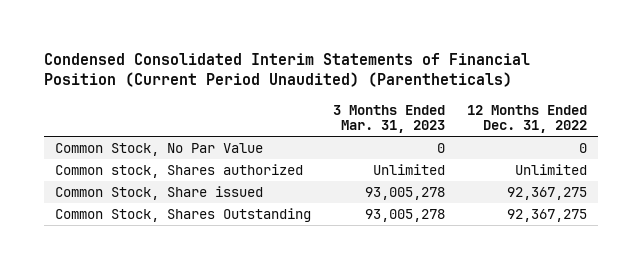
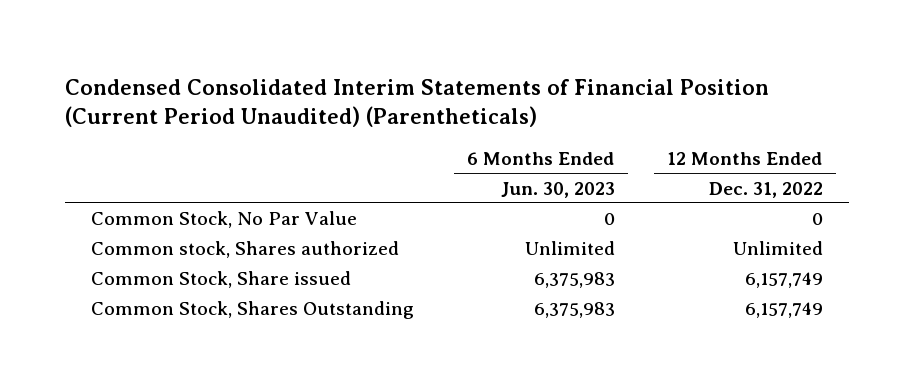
- | 3 Months Ended Mar. 31, 2023 | 12 Months Ended Dec. 31, 2022
+ | 6 Months Ended Jun. 30, 2023 | 12 Months Ended Dec. 31, 2022
- Common Stock, Share issued | 93,005,278 | 92,367,275
- Common Stock, Shares Outstanding | 93,005,278 | 92,367,275
+ Common Stock, Share issued | 6,375,983 | 6,157,749
+ Common Stock, Shares Outstanding | 6,375,983 | 6,157,749

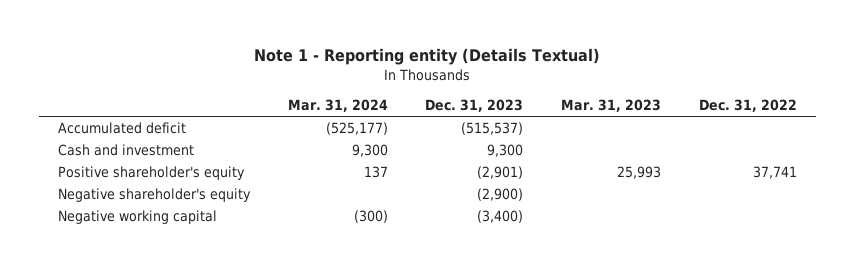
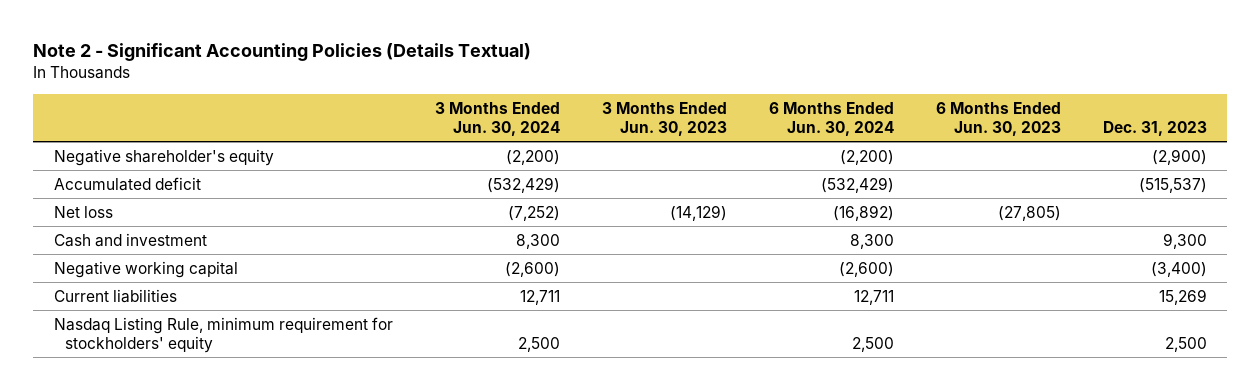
- Note 1 - Reporting entity (Details Textual)
+ Note 2 - Significant Accounting Policies (Details Textual)
- | Mar. 31, 2024 | Dec. 31, 2023 | Mar. 31, 2023 | Dec. 31, 2022
+ | 3 Months Ended Jun. 30, 2024 | 3 Months Ended Jun. 30, 2023 | 6 Months Ended Jun. 30, 2024 | 6 Months Ended Jun. 30, 2023 | Dec. 31, 2023
moved up: Negative shareholder's equity | (2,200) | | (2,200) | | (2,900)
+ Net loss | (7,252) | (14,129) | (16,892) | (27,805) |
- Positive shareholder's equity | 137 | (2,901) | 25,993 | 37,741
+ Current liabilities | 12,711 | | 12,711 | | 15,269
+ Nasdaq Listing Rule, minimum requirement for stockholders' equity | 2,500 | | 2,500 | | 2,500

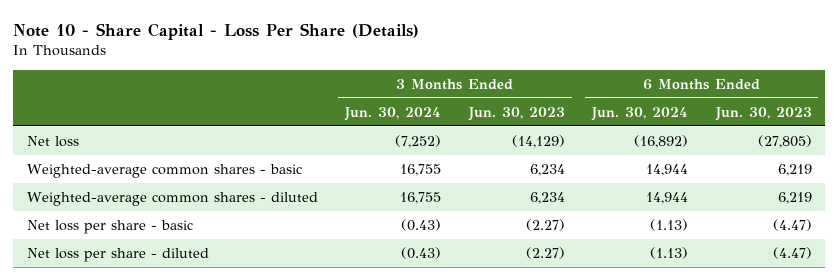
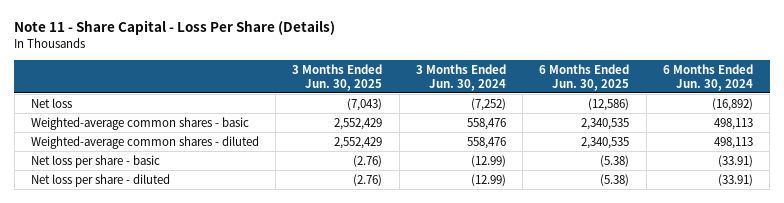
- Note 10 - Share Capital - Loss Per Share (Details)
+ Note 11 - Share Capital - Loss Per Share (Details)
- | 3 Months Ended Jun. 30, 2024 | 3 Months Ended Jun. 30, 2023 | 6 Months Ended Jun. 30, 2024 | 6 Months Ended Jun. 30, 2023
+ | 3 Months Ended Jun. 30, 2025 | 3 Months Ended Jun. 30, 2024 | 6 Months Ended Jun. 30, 2025 | 6 Months Ended Jun. 30, 2024
- Weighted-average common shares - basic | 16,755 | 6,234 | 14,944 | 6,219
- Weighted-average common shares - diluted | 16,755 | 6,234 | 14,944 | 6,219
- Net loss per share - basic | (0.43) | (2.27) | (1.13) | (4.47)
- Net loss per share - diluted | (0.43) | (2.27) | (1.13) | (4.47)
+ Weighted-average common shares - basic | 2,552,429 | 558,476 | 2,340,535 | 498,113
+ Weighted-average common shares - diluted | 2,552,429 | 558,476 | 2,340,535 | 498,113
+ Net loss per share - basic | (2.76) | (12.99) | (5.38) | (33.91)
+ Net loss per share - diluted | (2.76) | (12.99) | (5.38) | (33.91)

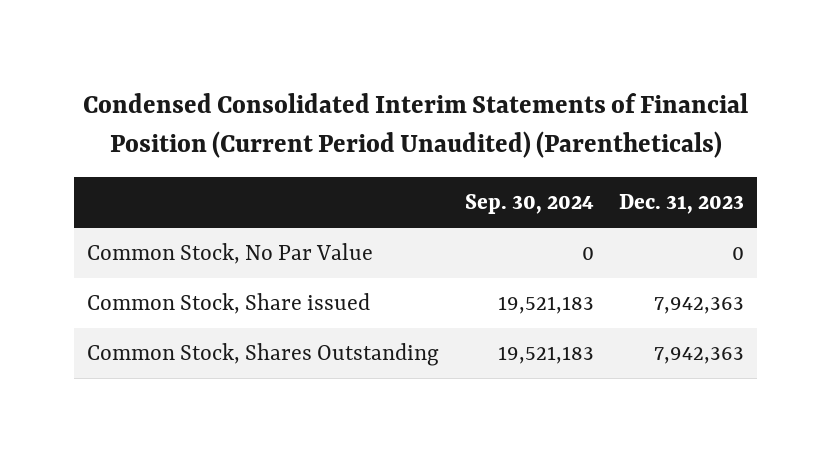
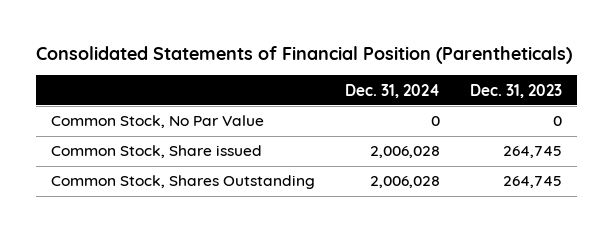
- Condensed Consolidated Interim Statements of Financial Position (Current Period Unaudited) (Parentheticals)
+ Consolidated Statements of Financial Position (Parentheticals)
- | Sep. 30, 2024 | Dec. 31, 2023
+ | Dec. 31, 2024 | Dec. 31, 2023
- Common Stock, Share issued | 19,521,183 | 7,942,363
- Common Stock, Shares Outstanding | 19,521,183 | 7,942,363
+ Common Stock, Share issued | 2,006,028 | 264,745
+ Common Stock, Shares Outstanding | 2,006,028 | 264,745

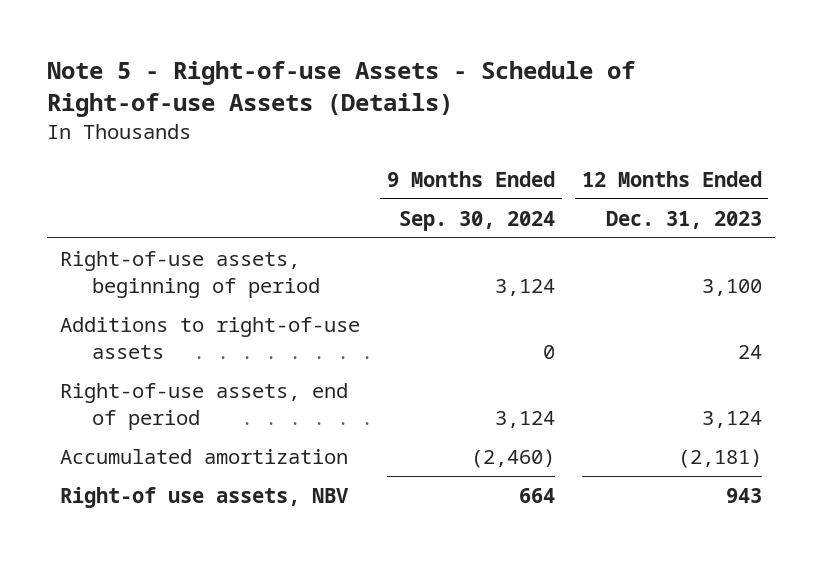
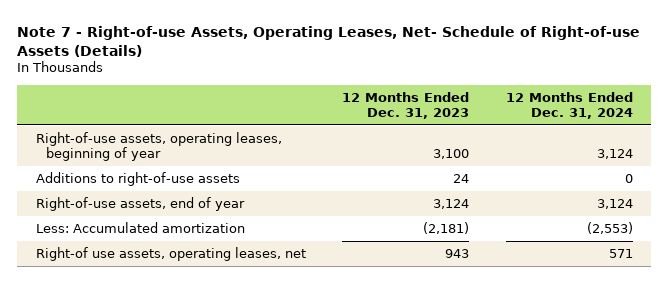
- Note 5 - Right-of-use Assets - Schedule of Right-of-use Assets (Details)
+ Note 7 - Right-of-use Assets, Operating Leases, Net- Schedule of Right-of-use Assets (Details)
- | 9 Months Ended Sep. 30, 2024 | 12 Months Ended Dec. 31, 2023
+ | 12 Months Ended Dec. 31, 2023 | 12 Months Ended Dec. 31, 2024
- Right-of-use assets, beginning of period | 3,124 | 3,100
+ Right-of-use assets, operating leases, beginning of year | 3,100 | 3,124
- Right-of-use assets, end of period | 3,124 | 3,124
- Accumulated amortization | (2,460) | (2,181)
- Right-of use assets, NBV | 664 | 943
+ Right-of-use assets, end of year | 3,124 | 3,124
+ Less: Accumulated amortization | (2,181) | (2,553)
+ Right-of use assets, operating leases, net | 943 | 571

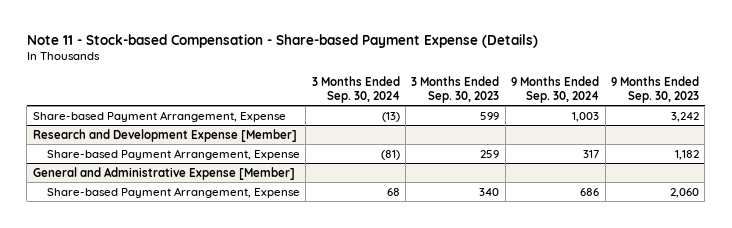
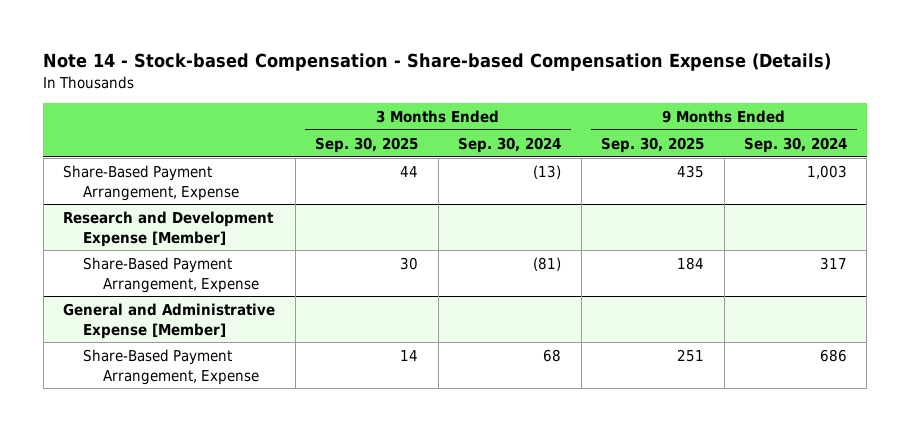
- Note 11 - Stock-based Compensation - Share-based Payment Expense (Details)
+ Note 14 - Stock-based Compensation - Share-based Compensation Expense (Details)
- | 3 Months Ended Sep. 30, 2024 | 3 Months Ended Sep. 30, 2023 | 9 Months Ended Sep. 30, 2024 | 9 Months Ended Sep. 30, 2023
+ | 3 Months Ended Sep. 30, 2025 | 3 Months Ended Sep. 30, 2024 | 9 Months Ended Sep. 30, 2025 | 9 Months Ended Sep. 30, 2024
- Share-based Payment Arrangement, Expense | (13) | 599 | 1,003 | 3,242
+ Share-Based Payment Arrangement, Expense | 44 | (13) | 435 | 1,003
@ Research and Development Expense [Member]
- Share-based Payment Arrangement, Expense | (81) | 259 | 317 | 1,182
+ Share-Based Payment Arrangement, Expense | 30 | (81) | 184 | 317
@ General and Administrative Expense [Member]
- Share-based Payment Arrangement, Expense | 68 | 340 | 686 | 2,060
+ Share-Based Payment Arrangement, Expense | 14 | 68 | 251 | 686

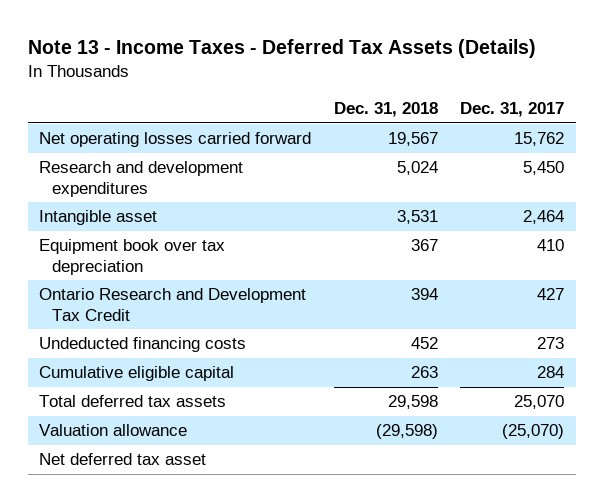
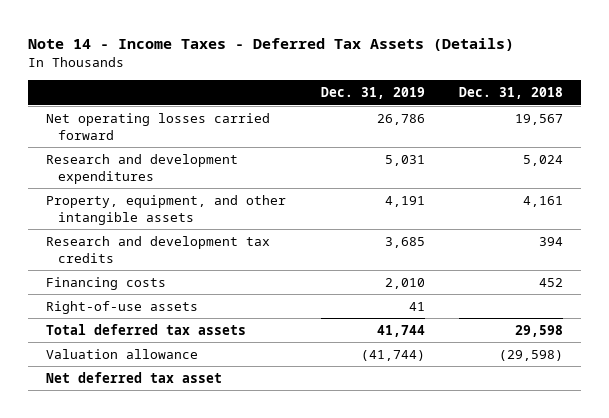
- Note 13 - Income Taxes - Deferred Tax Assets (Details)
+ Note 14 - Income Taxes - Deferred Tax Assets (Details)
- | Dec. 31, 2018 | Dec. 31, 2017
+ | Dec. 31, 2019 | Dec. 31, 2018
- Intangible asset | 3,531 | 2,464
- Equipment book over tax depreciation | 367 | 410
- Ontario Research and Development Tax Credit | 394 | 427
- Undeducted financing costs | 452 | 273
- Cumulative eligible capital | 263 | 284
+ Property, equipment, and other intangible assets | 4,191 | 4,161
+ Research and development tax credits | 3,685 | 394
+ Financing costs | 2,010 | 452
+ Right-of-use assets | 41 |

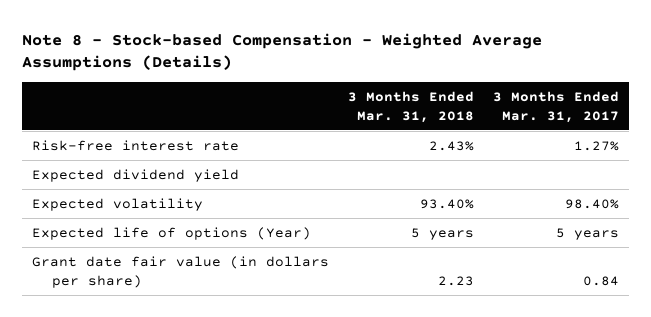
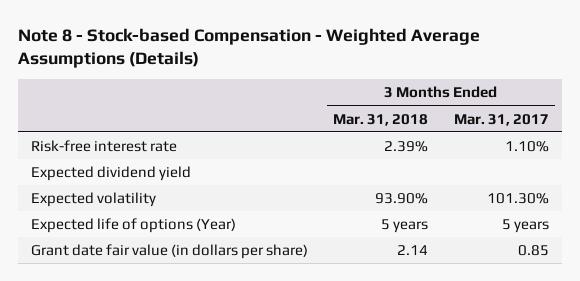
- Risk-free interest rate | 2.43% | 1.27%
+ Risk-free interest rate | 2.39% | 1.10%
- Expected volatility | 93.40% | 98.40%
+ Expected volatility | 93.90% | 101.30%
- Grant date fair value (in dollars per share) | 2.23 | 0.84
+ Grant date fair value (in dollars per share) | 2.14 | 0.85

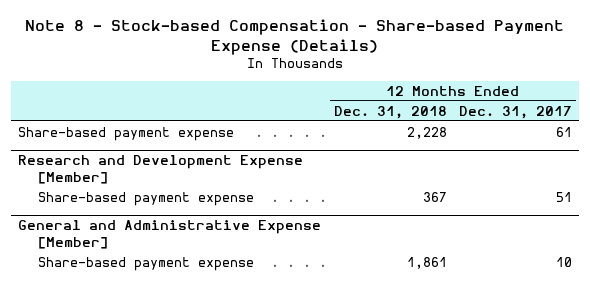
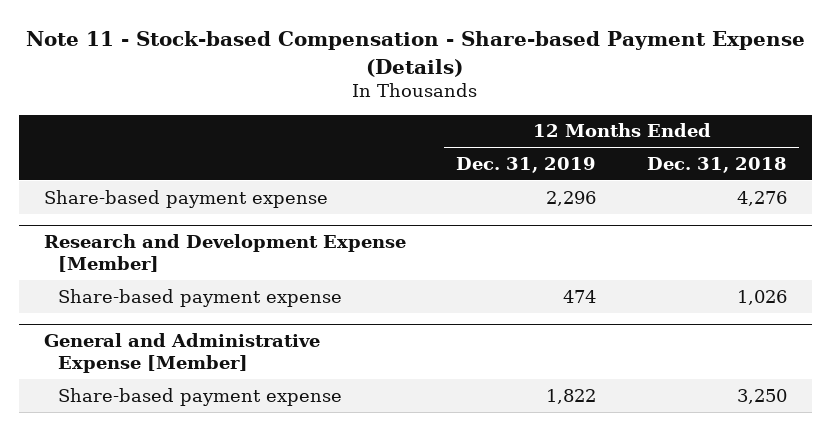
- Note 8 - Stock-based Compensation - Share-based Payment Expense (Details)
+ Note 11 - Stock-based Compensation - Share-based Payment Expense (Details)
- | 12 Months Ended Dec. 31, 2018 | 12 Months Ended Dec. 31, 2017
+ | 12 Months Ended Dec. 31, 2019 | 12 Months Ended Dec. 31, 2018
- Share-based payment expense | 2,228 | 61
+ Share-based payment expense | 2,296 | 4,276
@ Research and Development Expense [Member]
- Share-based payment expense | 367 | 51
+ Share-based payment expense | 474 | 1,026
@ General and Administrative Expense [Member]
- Share-based payment expense | 1,861 | 10
+ Share-based payment expense | 1,822 | 3,250

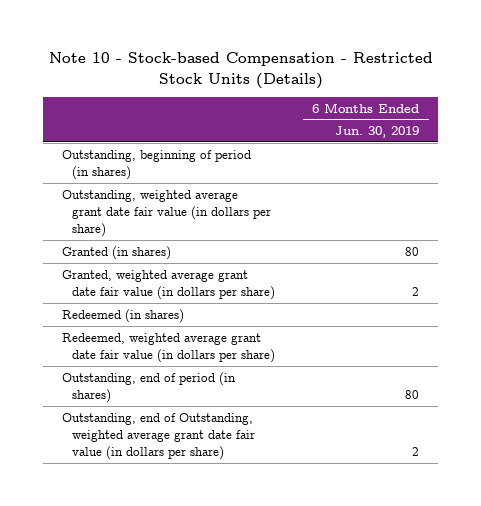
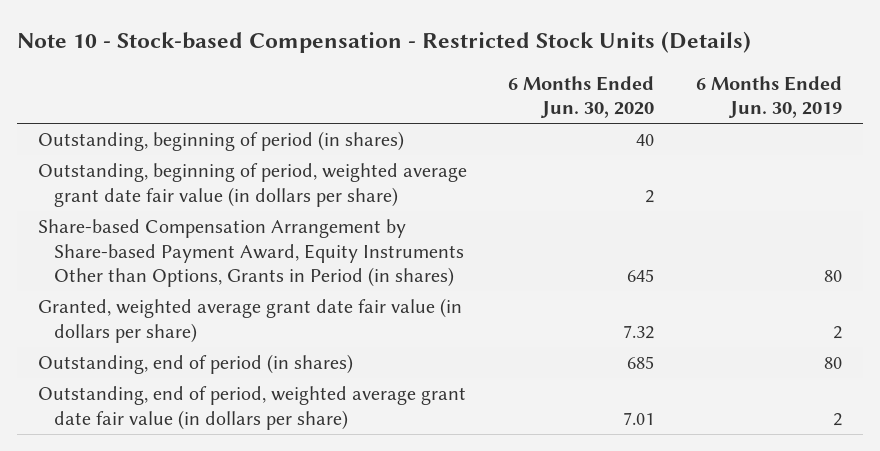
- | 6 Months Ended Jun. 30, 2019
+ | 6 Months Ended Jun. 30, 2020 | 6 Months Ended Jun. 30, 2019
- Outstanding, weighted average grant date fair value (in dollars per share)
- Granted (in shares) | 80
+ Outstanding, beginning of period, weighted average grant date fair value (in dollars per share) | 2 |
+ Share-based Compensation Arrangement by Share-based Payment Award, Equity Instruments Other than Options, Grants in Period (in shares) | 645 | 80
- Redeemed (in shares)
- Redeemed, weighted average grant date fair value (in dollars per share)
- Outstanding, end of Outstanding, weighted average grant date fair value (in dollars per share) | 2
+ Outstanding, end of period, weighted average grant date fair value (in dollars per share) | 7.01 | 2

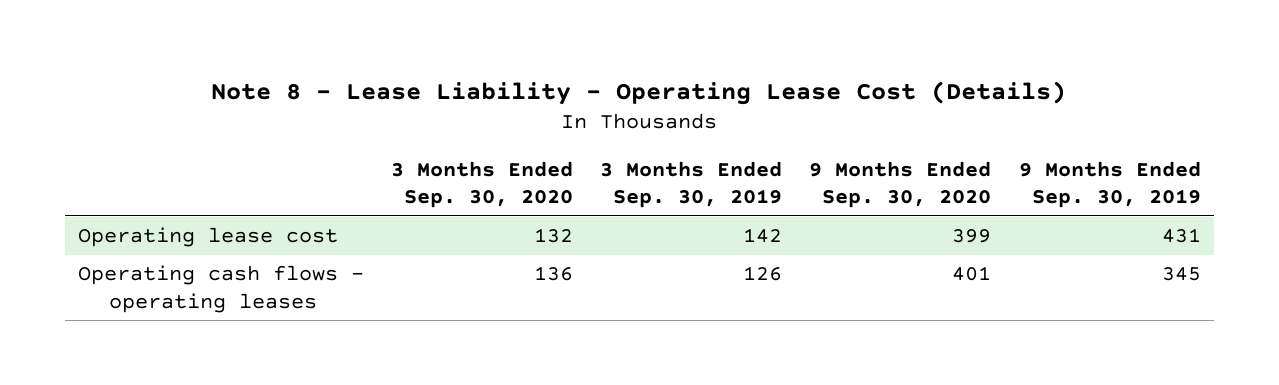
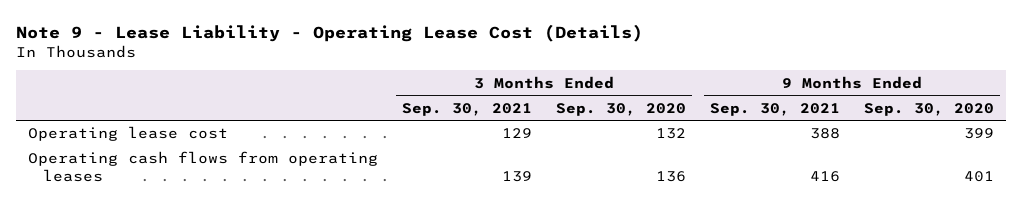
- Note 8 - Lease Liability - Operating Lease Cost (Details)
+ Note 9 - Lease Liability - Operating Lease Cost (Details)
- | 3 Months Ended Sep. 30, 2020 | 3 Months Ended Sep. 30, 2019 | 9 Months Ended Sep. 30, 2020 | 9 Months Ended Sep. 30, 2019
+ | 3 Months Ended Sep. 30, 2021 | 3 Months Ended Sep. 30, 2020 | 9 Months Ended Sep. 30, 2021 | 9 Months Ended Sep. 30, 2020
- Operating cash flows - operating leases | 136 | 126 | 401 | 345
+ Operating cash flows from operating leases | 139 | 136 | 416 | 401

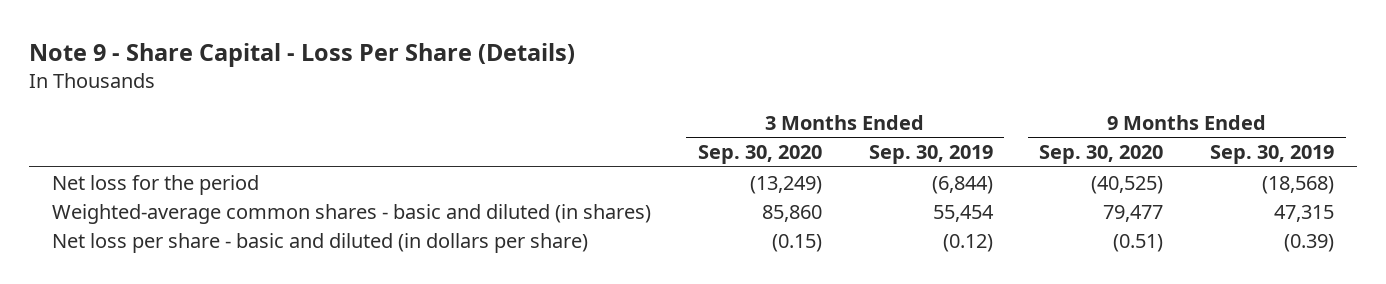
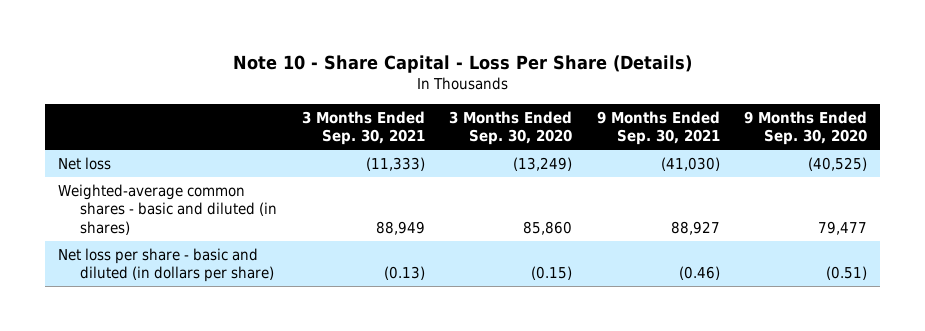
- Note 9 - Share Capital - Loss Per Share (Details)
+ Note 10 - Share Capital - Loss Per Share (Details)
- | 3 Months Ended Sep. 30, 2020 | 3 Months Ended Sep. 30, 2019 | 9 Months Ended Sep. 30, 2020 | 9 Months Ended Sep. 30, 2019
+ | 3 Months Ended Sep. 30, 2021 | 3 Months Ended Sep. 30, 2020 | 9 Months Ended Sep. 30, 2021 | 9 Months Ended Sep. 30, 2020
- Net loss for the period | (13,249) | (6,844) | (40,525) | (18,568)
+ Net loss | (11,333) | (13,249) | (41,030) | (40,525)

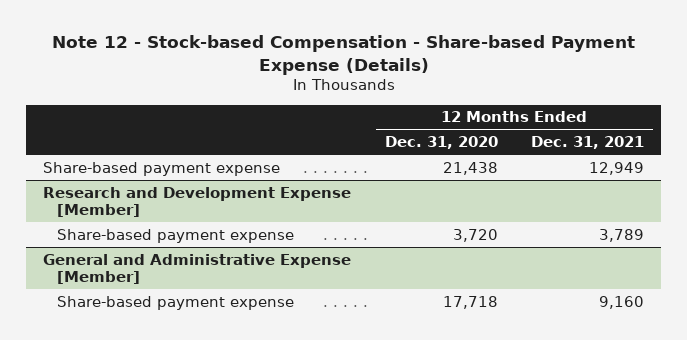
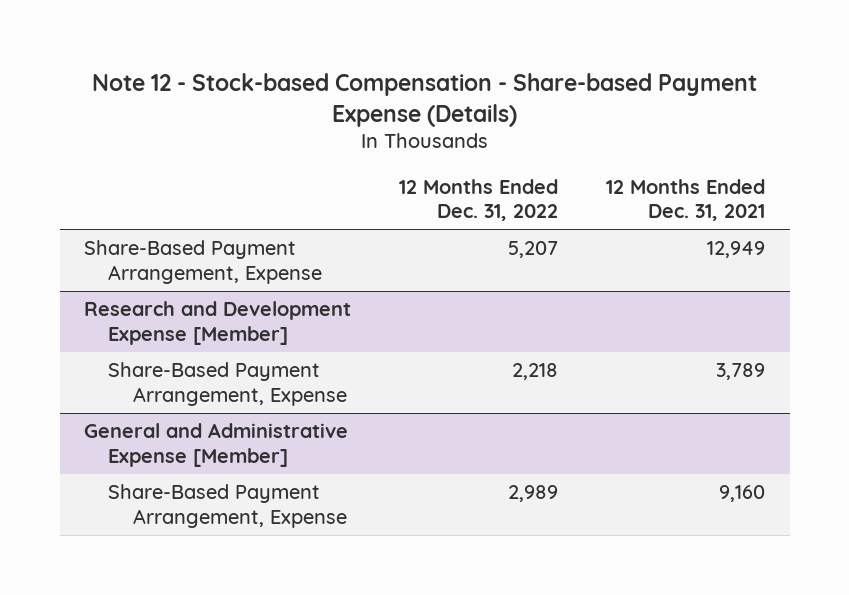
- | 12 Months Ended Dec. 31, 2020 | 12 Months Ended Dec. 31, 2021
+ | 12 Months Ended Dec. 31, 2022 | 12 Months Ended Dec. 31, 2021
- Share-based payment expense | 21,438 | 12,949
+ Share-Based Payment Arrangement, Expense | 5,207 | 12,949
@ Research and Development Expense [Member]
- Share-based payment expense | 3,720 | 3,789
+ Share-Based Payment Arrangement, Expense | 2,218 | 3,789
@ General and Administrative Expense [Member]
- Share-based payment expense | 17,718 | 9,160
+ Share-Based Payment Arrangement, Expense | 2,989 | 9,160

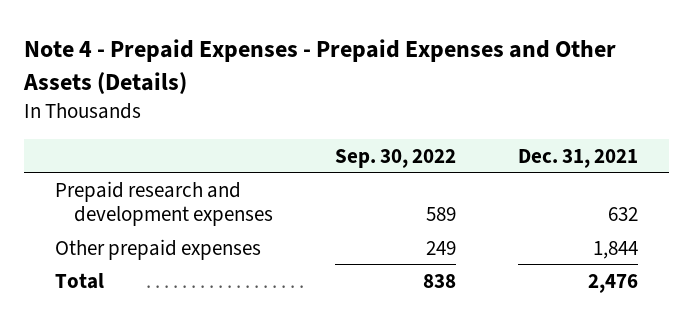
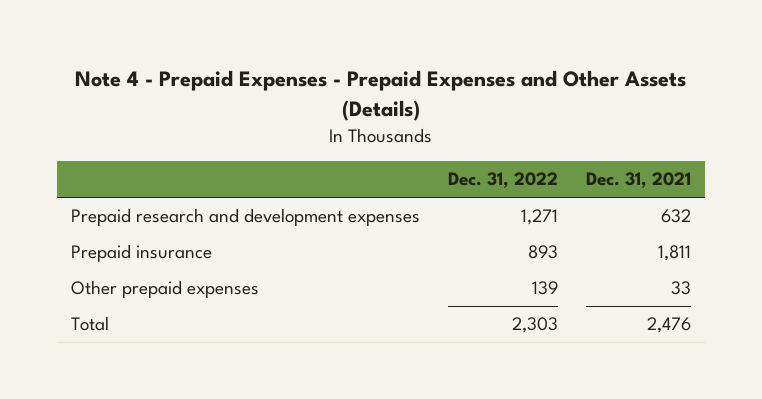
- | Sep. 30, 2022 | Dec. 31, 2021
+ | Dec. 31, 2022 | Dec. 31, 2021
- Other prepaid expenses | 249 | 1,844
+ Prepaid insurance | 893 | 1,811
+ Other prepaid expenses | 139 | 33

